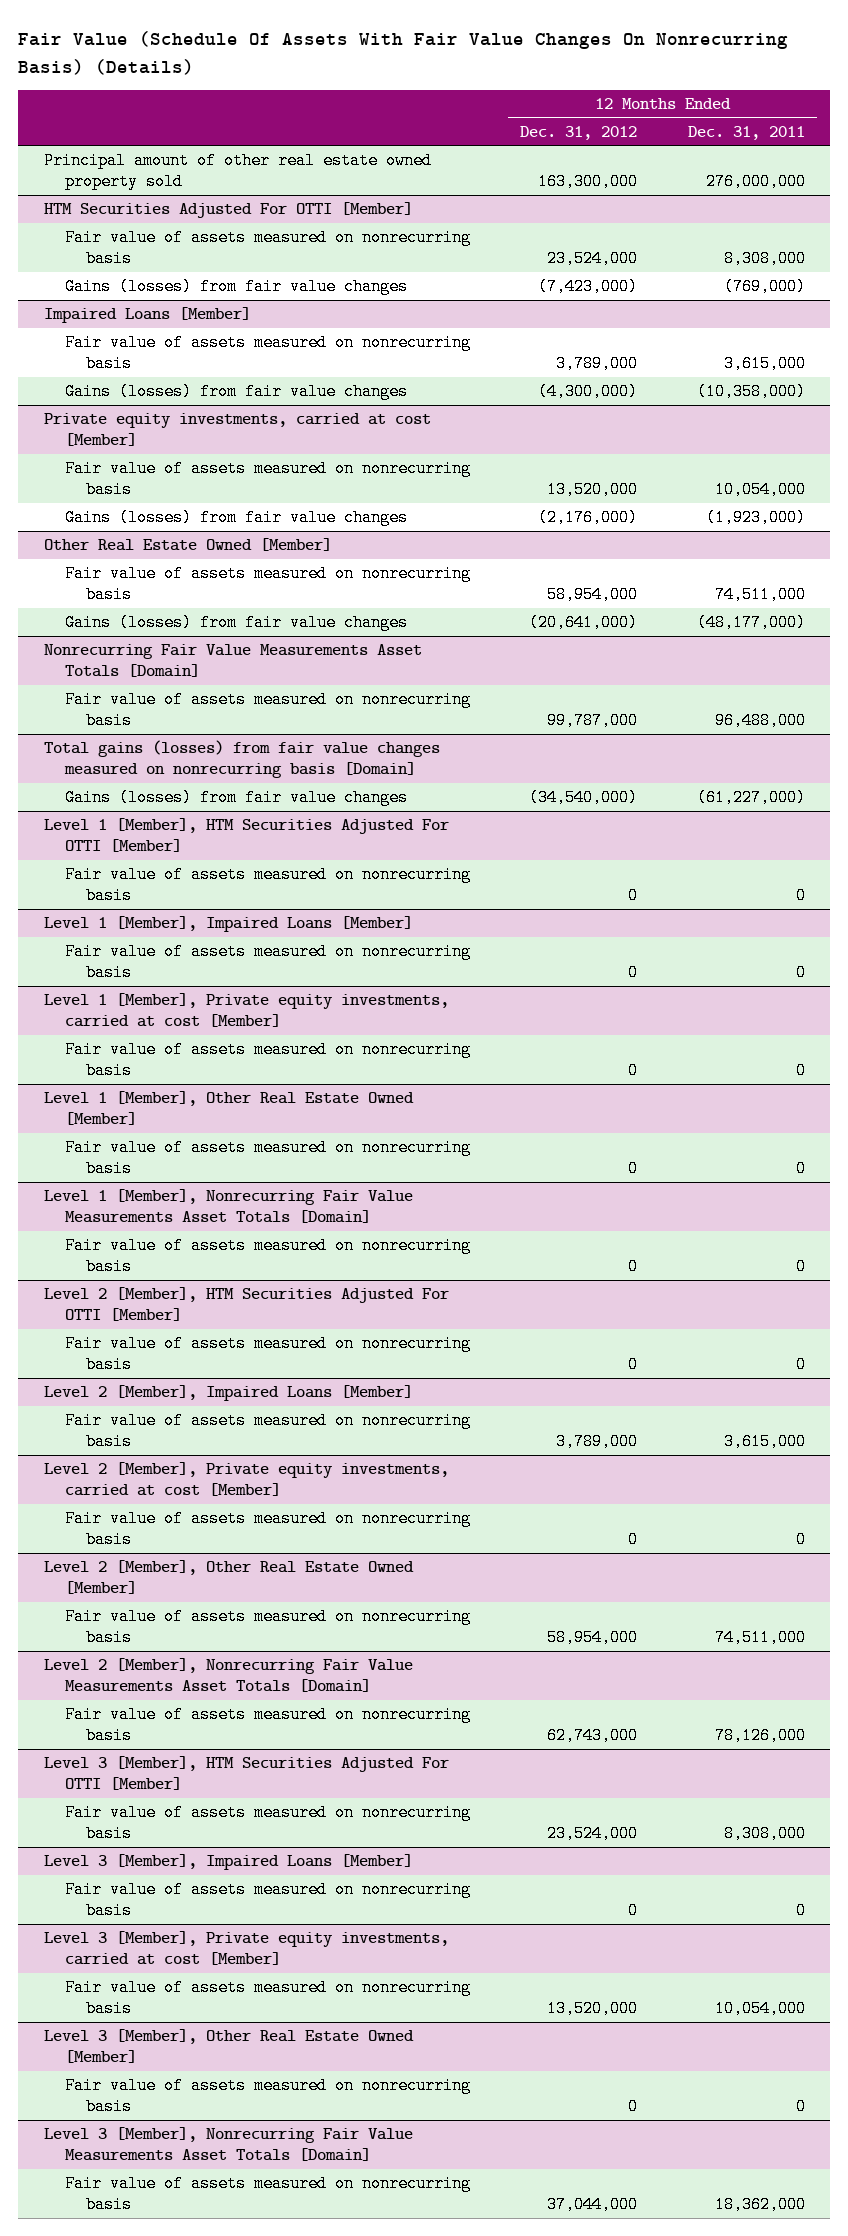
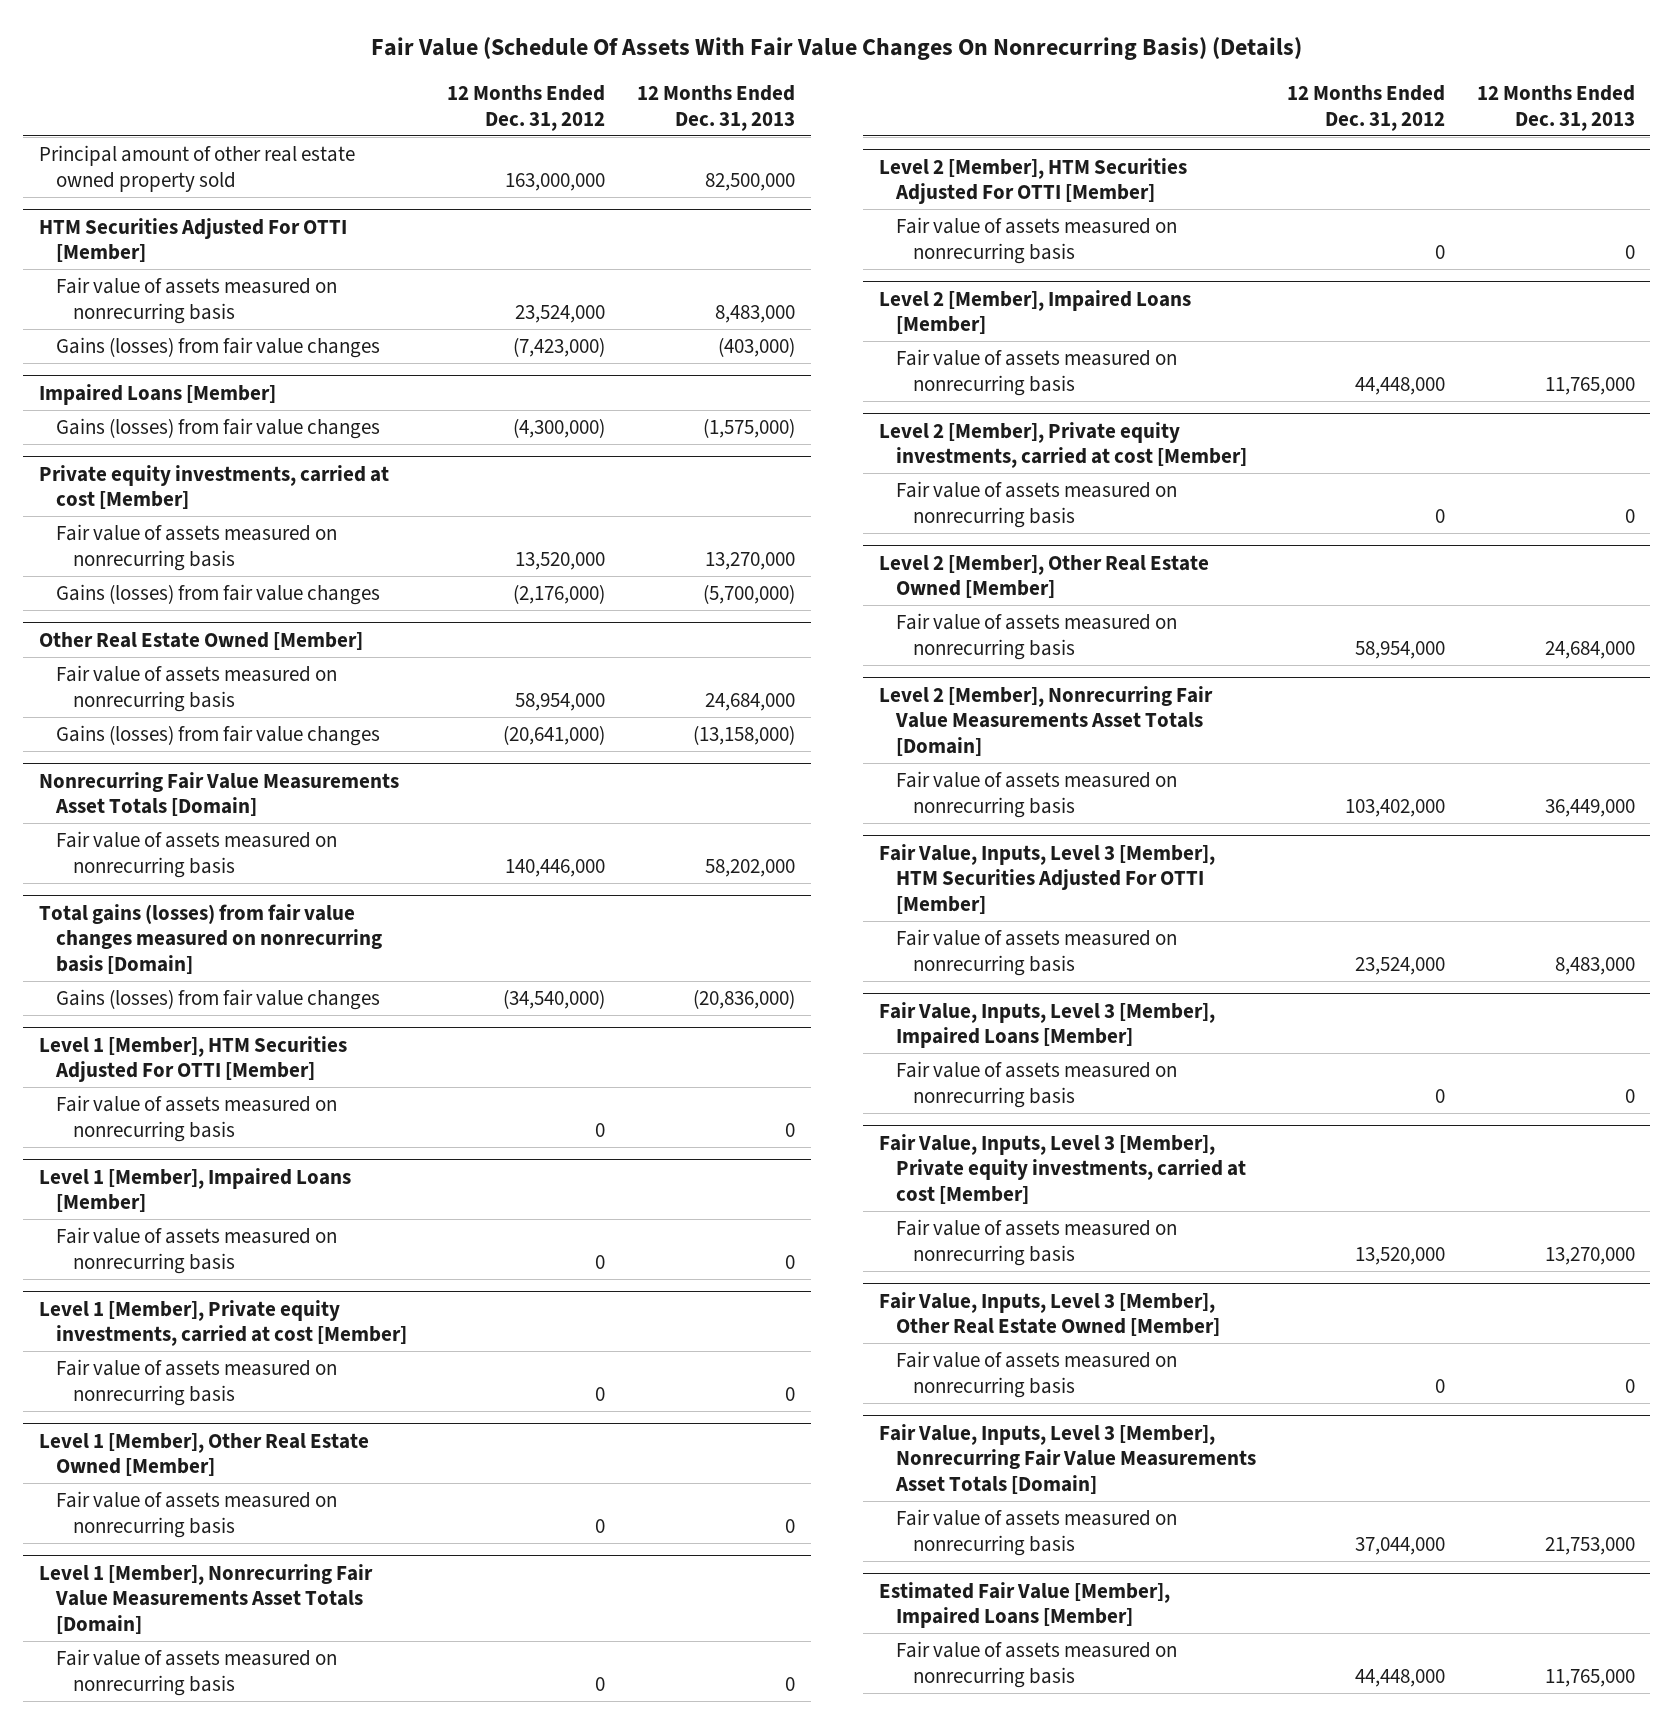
- | 12 Months Ended Dec. 31, 2012 | 12 Months Ended Dec. 31, 2011
+ | 12 Months Ended Dec. 31, 2012 | 12 Months Ended Dec. 31, 2013
- Principal amount of other real estate owned property sold | 163,300,000 | 276,000,000
+ Principal amount of other real estate owned property sold | 163,000,000 | 82,500,000
@ Impaired Loans [Member]
- Fair value of assets measured on nonrecurring basis | 3,789,000 | 3,615,000
@ Nonrecurring Fair Value Measurements Asset Totals [Domain]
- Fair value of assets measured on nonrecurring basis | 99,787,000 | 96,488,000
+ Fair value of assets measured on nonrecurring basis | 140,446,000 | 58,202,000
@ Level 2 [Member], Impaired Loans [Member]
- Fair value of assets measured on nonrecurring basis | 3,789,000 | 3,615,000
+ Fair value of assets measured on nonrecurring basis | 44,448,000 | 11,765,000
@ Level 2 [Member], Nonrecurring Fair Value Measurements Asset Totals [Domain]
- Fair value of assets measured on nonrecurring basis | 62,743,000 | 78,126,000
- Level 3 [Member], HTM Securities Adjusted For OTTI [Member]
@ Level 2 [Member], Nonrecurring Fair Value Measurements Asset Totals [Domain]
+ Fair value of assets measured on nonrecurring basis | 103,402,000 | 36,449,000
+ Fair Value, Inputs, Level 3 [Member], HTM Securities Adjusted For OTTI [Member]
- Level 3 [Member], Impaired Loans [Member]
+ Fair Value, Inputs, Level 3 [Member], Impaired Loans [Member]
- Level 3 [Member], Private equity investments, carried at cost [Member]
+ Fair Value, Inputs, Level 3 [Member], Private equity investments, carried at cost [Member]
- Level 3 [Member], Other Real Estate Owned [Member]
+ Fair Value, Inputs, Level 3 [Member], Other Real Estate Owned [Member]
- Level 3 [Member], Nonrecurring Fair Value Measurements Asset Totals [Domain]
+ Fair Value, Inputs, Level 3 [Member], Nonrecurring Fair Value Measurements Asset Totals [Domain]
+ Estimated Fair Value [Member], Impaired Loans [Member]
+ Fair value of assets measured on nonrecurring basis | 44,448,000 | 11,765,000

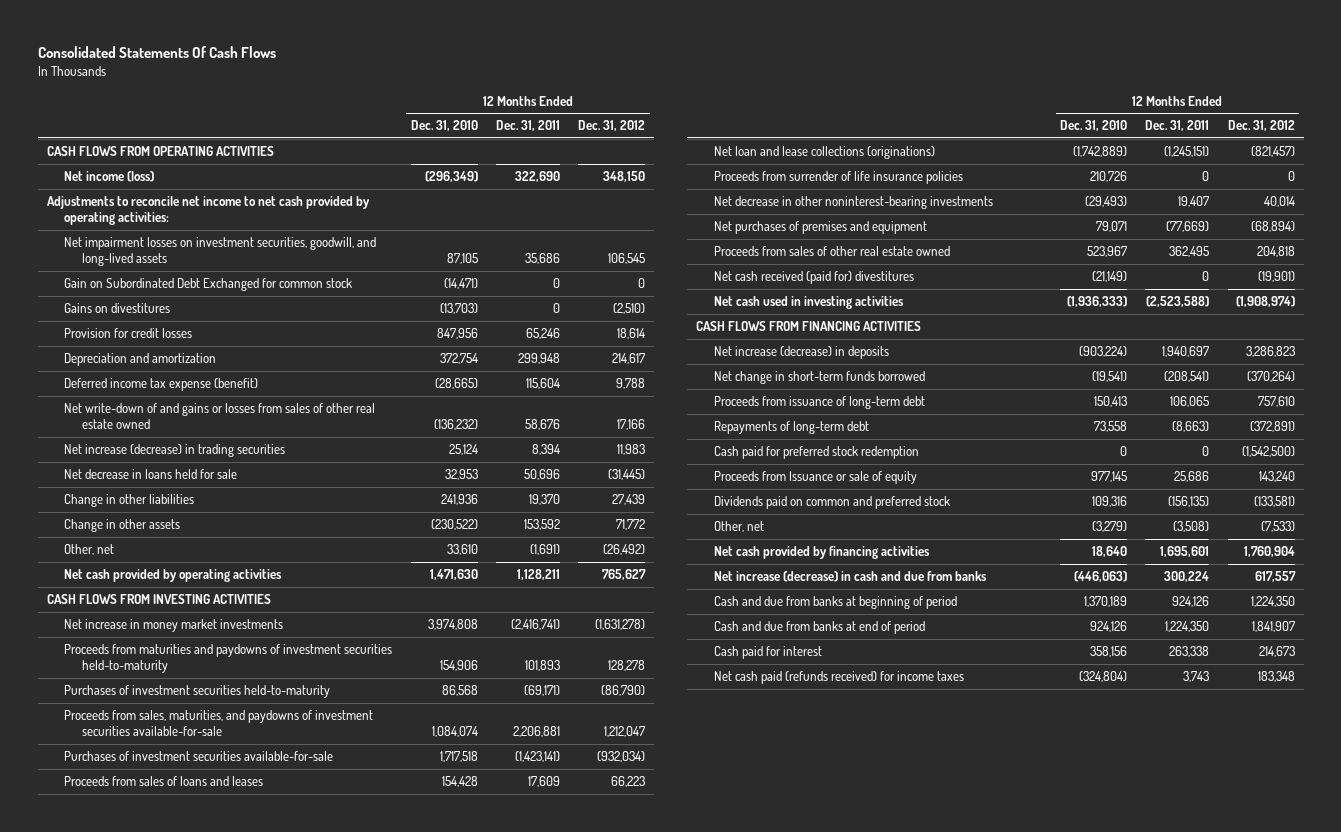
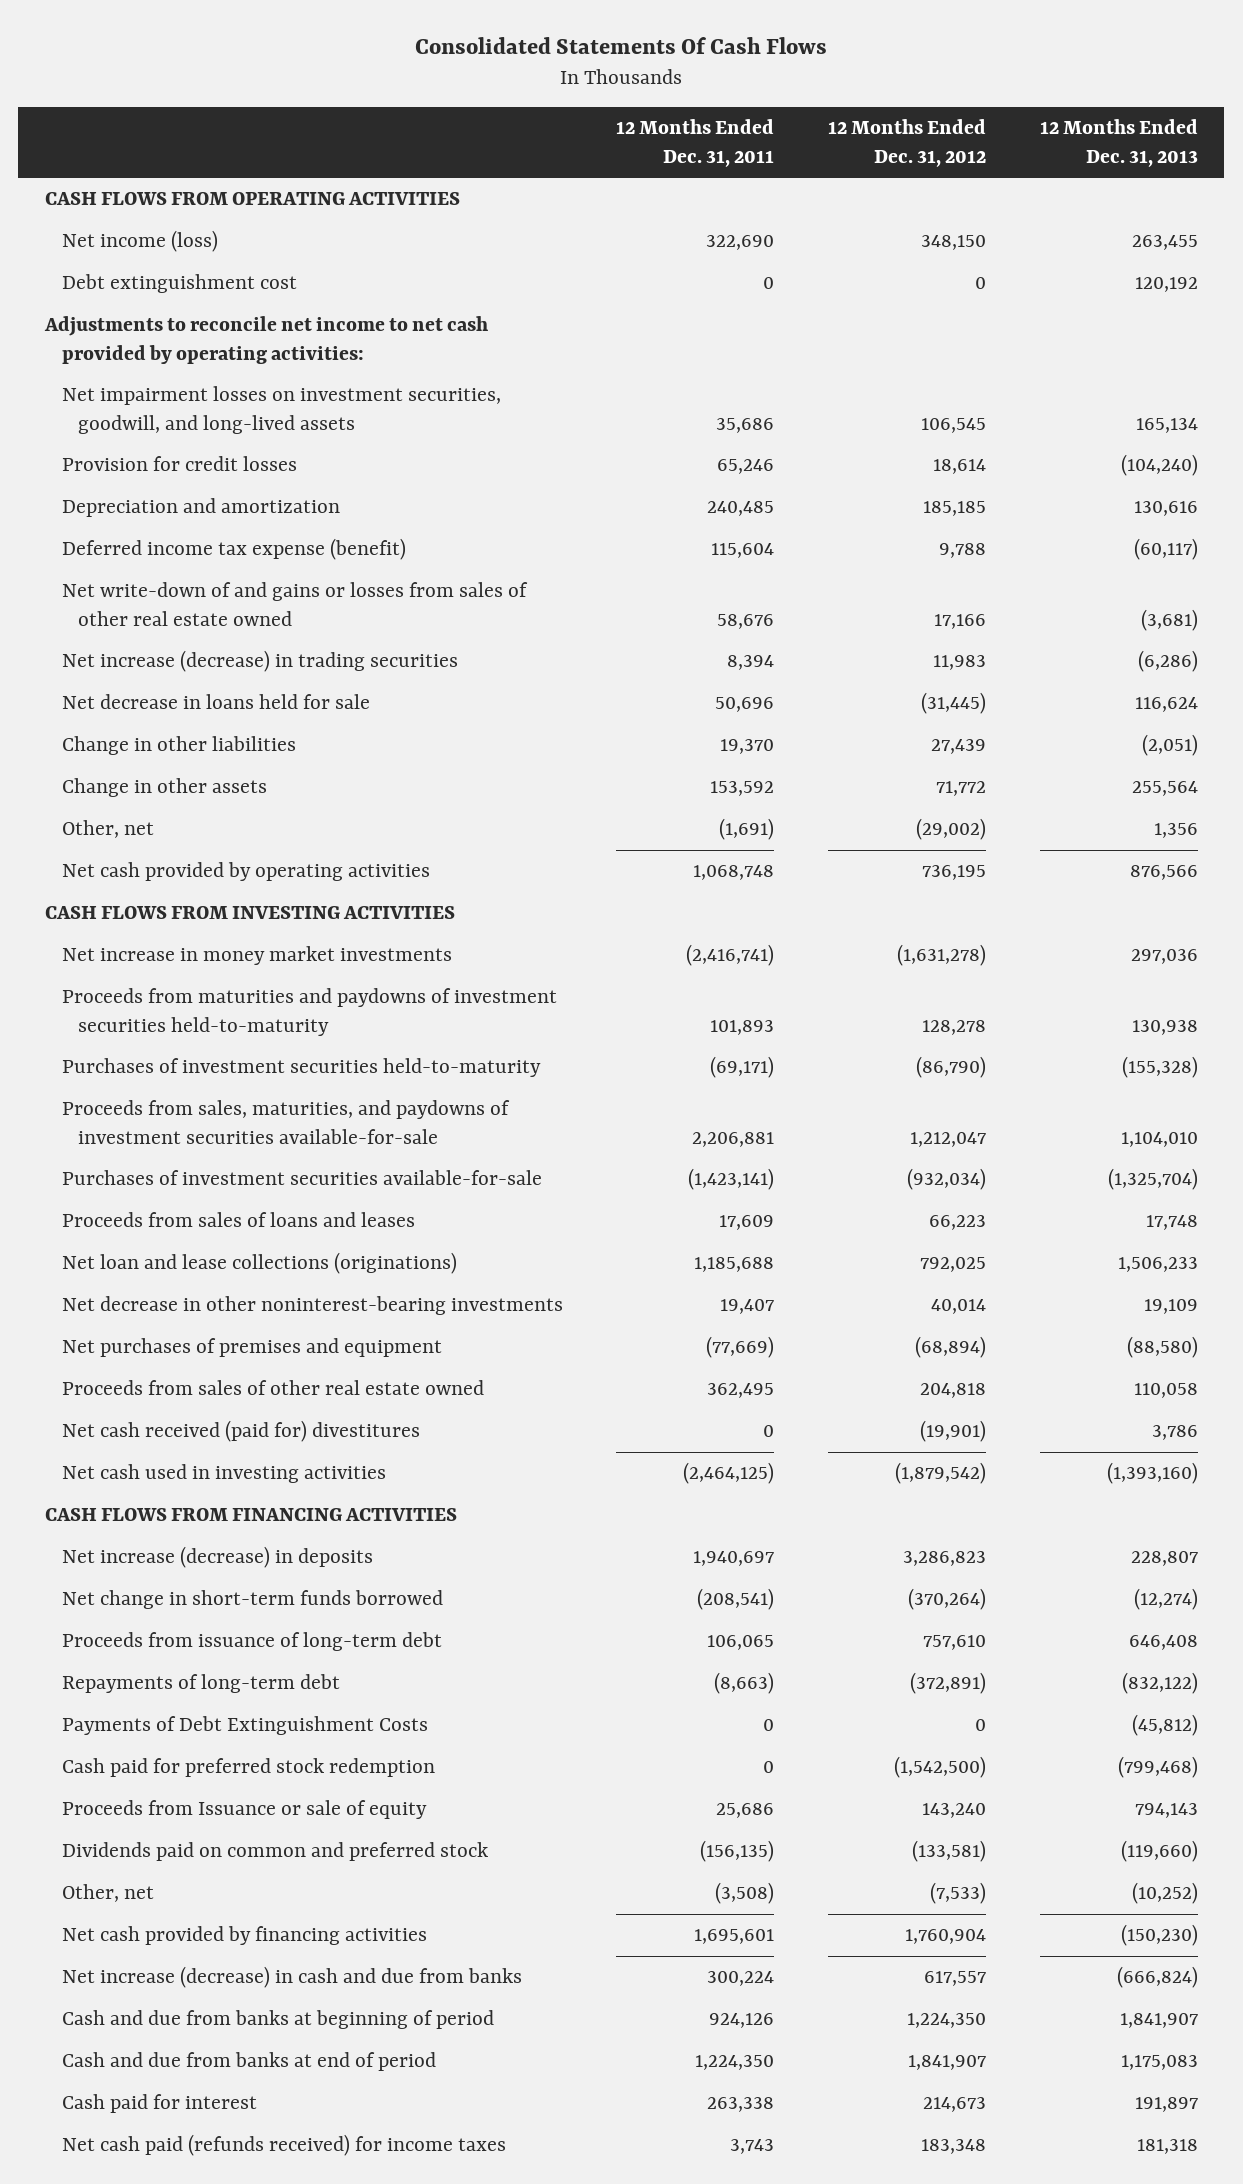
- | 12 Months Ended Dec. 31, 2010 | 12 Months Ended Dec. 31, 2011 | 12 Months Ended Dec. 31, 2012
+ | 12 Months Ended Dec. 31, 2011 | 12 Months Ended Dec. 31, 2012 | 12 Months Ended Dec. 31, 2013
+ Debt extinguishment cost | 0 | 0 | 120,192
- Gain on Subordinated Debt Exchanged for common stock | (14,471) | 0 | 0
- Gains on divestitures | (13,703) | 0 | (2,510)
- Depreciation and amortization | 372,754 | 299,948 | 214,617
+ Depreciation and amortization | 240,485 | 185,185 | 130,616
- Other, net | 33,610 | (1,691) | (26,492)
- Net cash provided by operating activities | 1,471,630 | 1,128,211 | 765,627
+ Other, net | (1,691) | (29,002) | 1,356
+ Net cash provided by operating activities | 1,068,748 | 736,195 | 876,566
- Net loan and lease collections (originations) | (1,742,889) | (1,245,151) | (821,457)
- Proceeds from surrender of life insurance policies | 210,726 | 0 | 0
+ Net loan and lease collections (originations) | 1,185,688 | 792,025 | 1,506,233
- Net cash used in investing activities | (1,936,333) | (2,523,588) | (1,908,974)
+ Net cash used in investing activities | (2,464,125) | (1,879,542) | (1,393,160)
+ Payments of Debt Extinguishment Costs | 0 | 0 | (45,812)

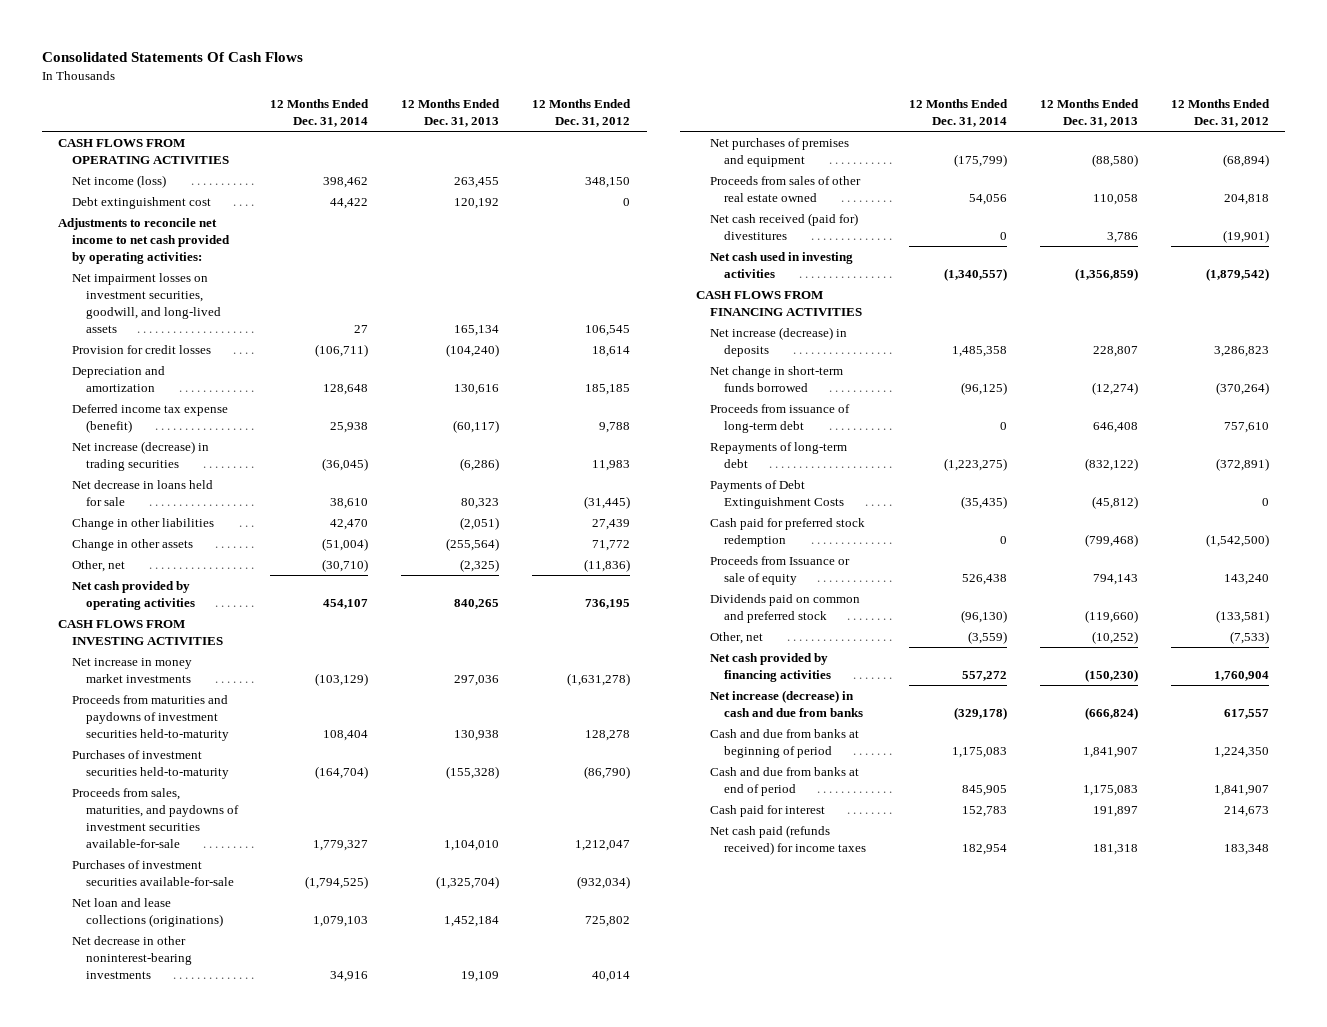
- | 12 Months Ended Dec. 31, 2011 | 12 Months Ended Dec. 31, 2012 | 12 Months Ended Dec. 31, 2013
+ | 12 Months Ended Dec. 31, 2014 | 12 Months Ended Dec. 31, 2013 | 12 Months Ended Dec. 31, 2012
- Net write-down of and gains or losses from sales of other real estate owned | 58,676 | 17,166 | (3,681)
- Net decrease in loans held for sale | 50,696 | (31,445) | 116,624
+ Net decrease in loans held for sale | 38,610 | 80,323 | (31,445)
- Change in other assets | 153,592 | 71,772 | 255,564
- Other, net | (1,691) | (29,002) | 1,356
- Net cash provided by operating activities | 1,068,748 | 736,195 | 876,566
+ Change in other assets | (51,004) | (255,564) | 71,772
+ Other, net | (30,710) | (2,325) | (11,836)
+ Net cash provided by operating activities | 454,107 | 840,265 | 736,195
- Proceeds from sales of loans and leases | 17,609 | 66,223 | 17,748
- Net loan and lease collections (originations) | 1,185,688 | 792,025 | 1,506,233
+ Net loan and lease collections (originations) | 1,079,103 | 1,452,184 | 725,802
- Net cash used in investing activities | (2,464,125) | (1,879,542) | (1,393,160)
+ Net cash used in investing activities | (1,340,557) | (1,356,859) | (1,879,542)

